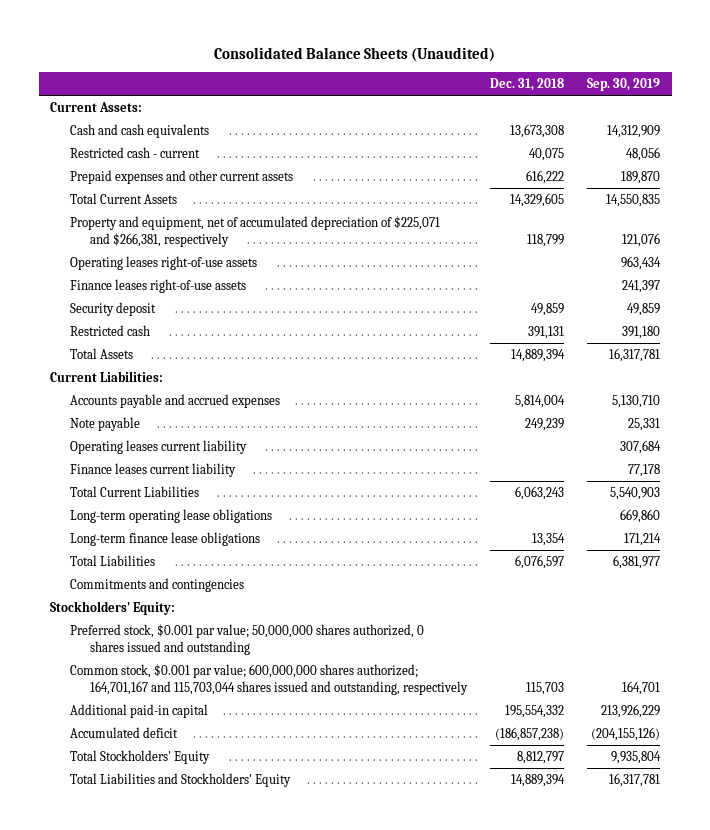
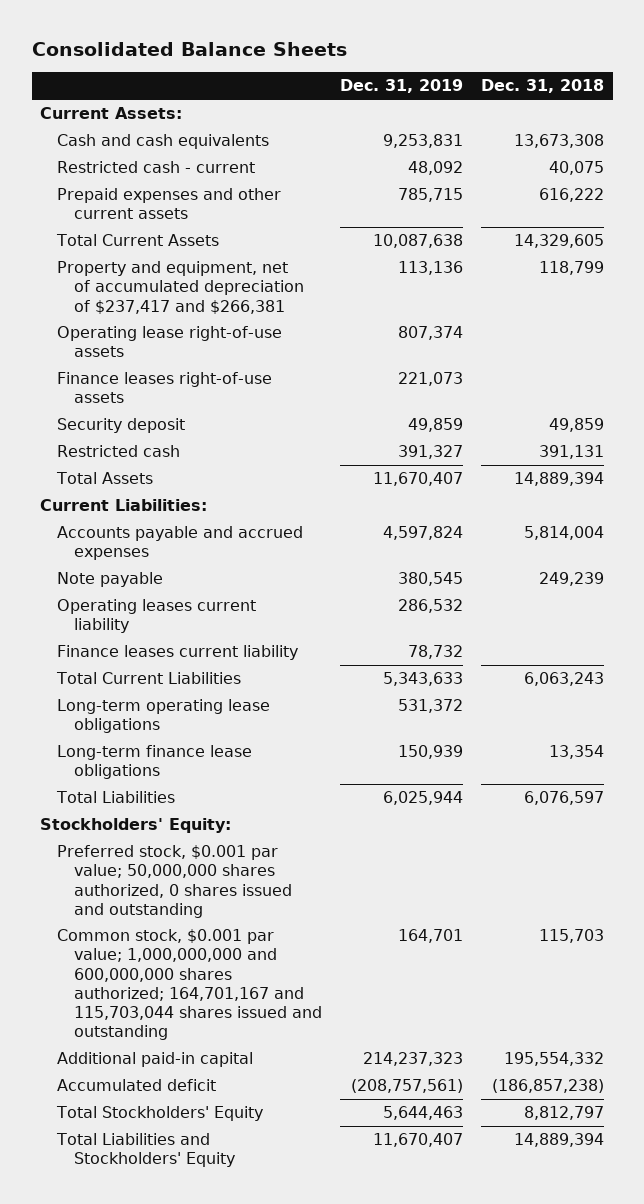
- Consolidated Balance Sheets (Unaudited)
+ Consolidated Balance Sheets
- | Dec. 31, 2018 | Sep. 30, 2019
+ | Dec. 31, 2019 | Dec. 31, 2018
- Property and equipment, net of accumulated depreciation of $225,071 and $266,381, respectively | 118,799 | 121,076
- Operating leases right-of-use assets | | 963,434
+ Property and equipment, net of accumulated depreciation of $237,417 and $266,381 | 113,136 | 118,799
+ Operating lease right-of-use assets | 807,374 |
- Commitments and contingencies
- Common stock, $0.001 par value; 600,000,000 shares authorized; 164,701,167 and 115,703,044 shares issued and outstanding, respectively | 115,703 | 164,701
+ Common stock, $0.001 par value; 1,000,000,000 and 600,000,000 shares authorized; 164,701,167 and 115,703,044 shares issued and outstanding | 164,701 | 115,703

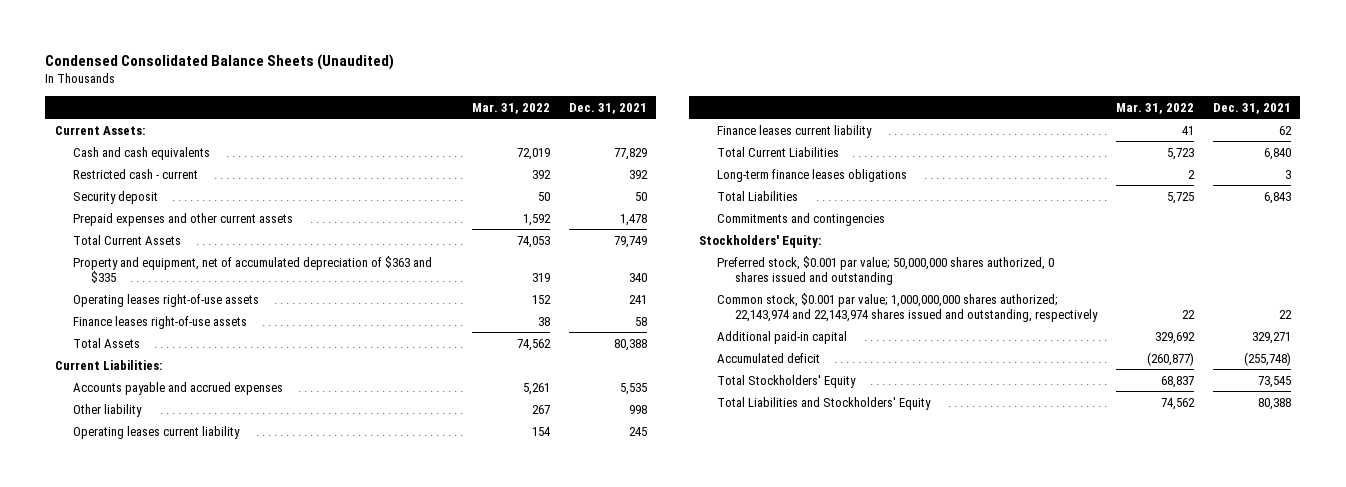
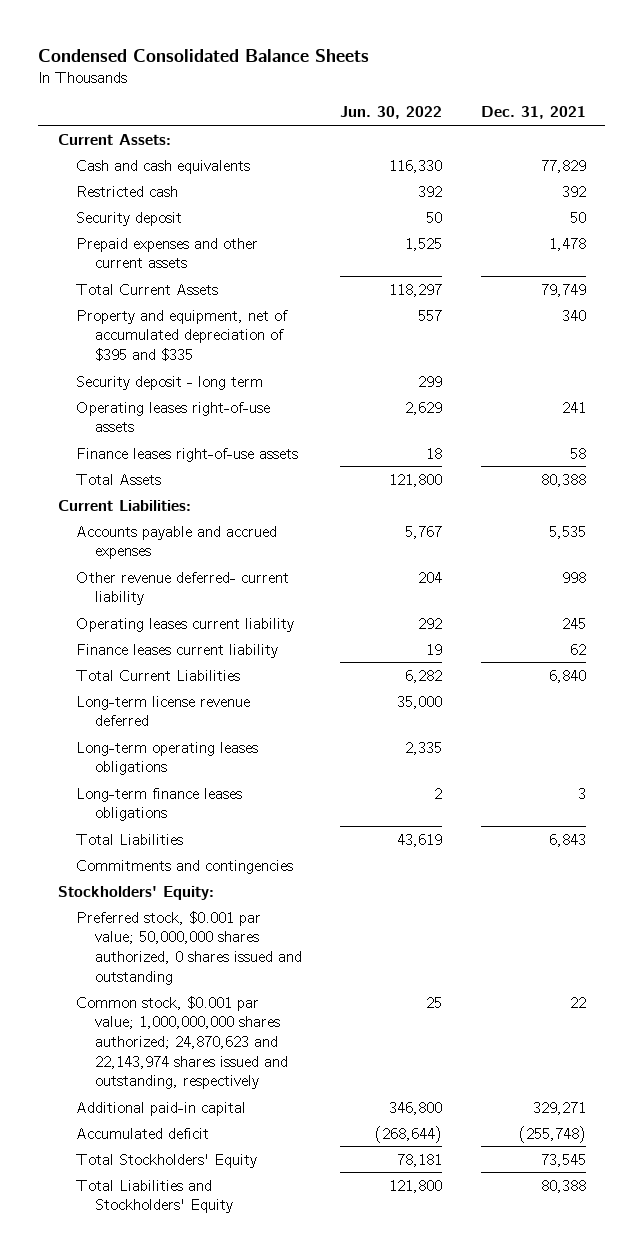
- Condensed Consolidated Balance Sheets (Unaudited)
+ Condensed Consolidated Balance Sheets
- | Mar. 31, 2022 | Dec. 31, 2021
+ | Jun. 30, 2022 | Dec. 31, 2021
- Restricted cash - current | 392 | 392
+ Restricted cash | 392 | 392
- Property and equipment, net of accumulated depreciation of $363 and $335 | 319 | 340
+ Property and equipment, net of accumulated depreciation of $395 and $335 | 557 | 340
+ Security deposit - long term | 299 |
- Other liability | 267 | 998
+ Other revenue deferred- current liability | 204 | 998
+ Long-term license revenue deferred | 35,000 |
+ Long-term operating leases obligations | 2,335 |
- Common stock, $0.001 par value; 1,000,000,000 shares authorized; 22,143,974 and 22,143,974 shares issued and outstanding, respectively | 22 | 22
+ Common stock, $0.001 par value; 1,000,000,000 shares authorized; 24,870,623 and 22,143,974 shares issued and outstanding, respectively | 25 | 22

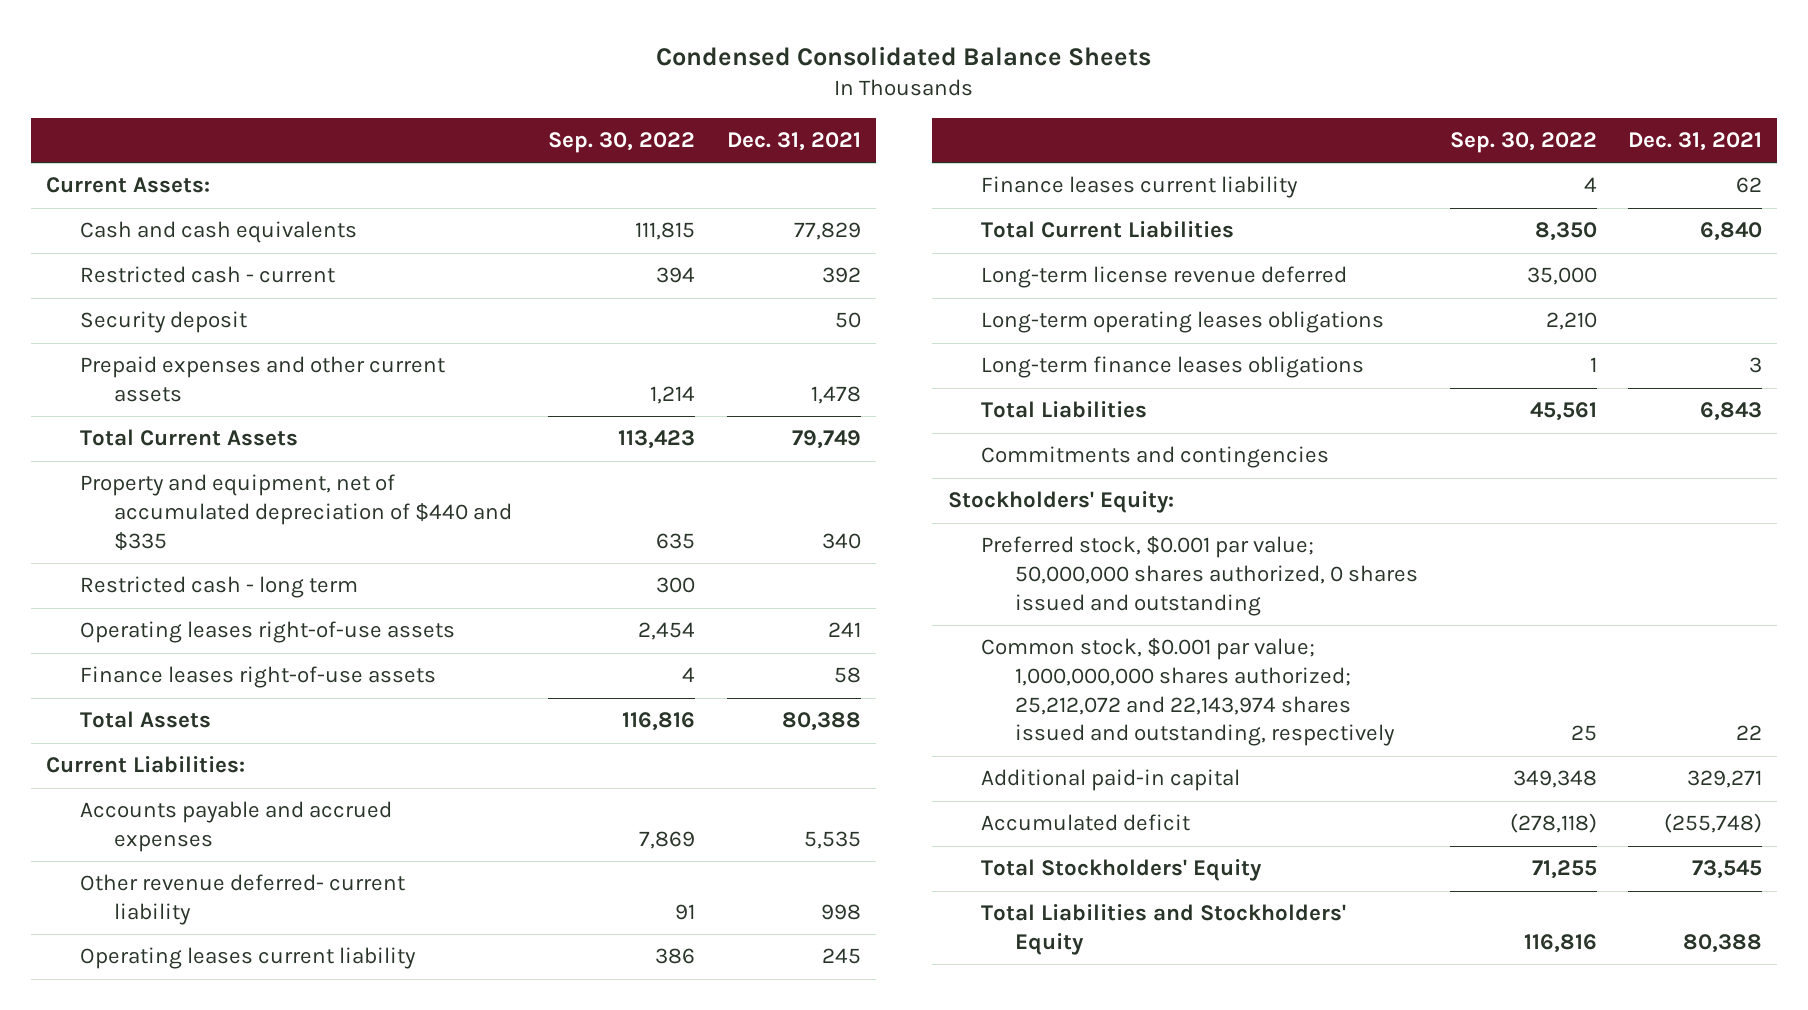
- | Jun. 30, 2022 | Dec. 31, 2021
+ | Sep. 30, 2022 | Dec. 31, 2021
- Restricted cash | 392 | 392
+ Restricted cash - current | 394 | 392
- Property and equipment, net of accumulated depreciation of $395 and $335 | 557 | 340
- Security deposit - long term | 299 |
+ Property and equipment, net of accumulated depreciation of $440 and $335 | 635 | 340
+ Restricted cash - long term | 300 |
- Common stock, $0.001 par value; 1,000,000,000 shares authorized; 24,870,623 and 22,143,974 shares issued and outstanding, respectively | 25 | 22
+ Common stock, $0.001 par value; 1,000,000,000 shares authorized; 25,212,072 and 22,143,974 shares issued and outstanding, respectively | 25 | 22

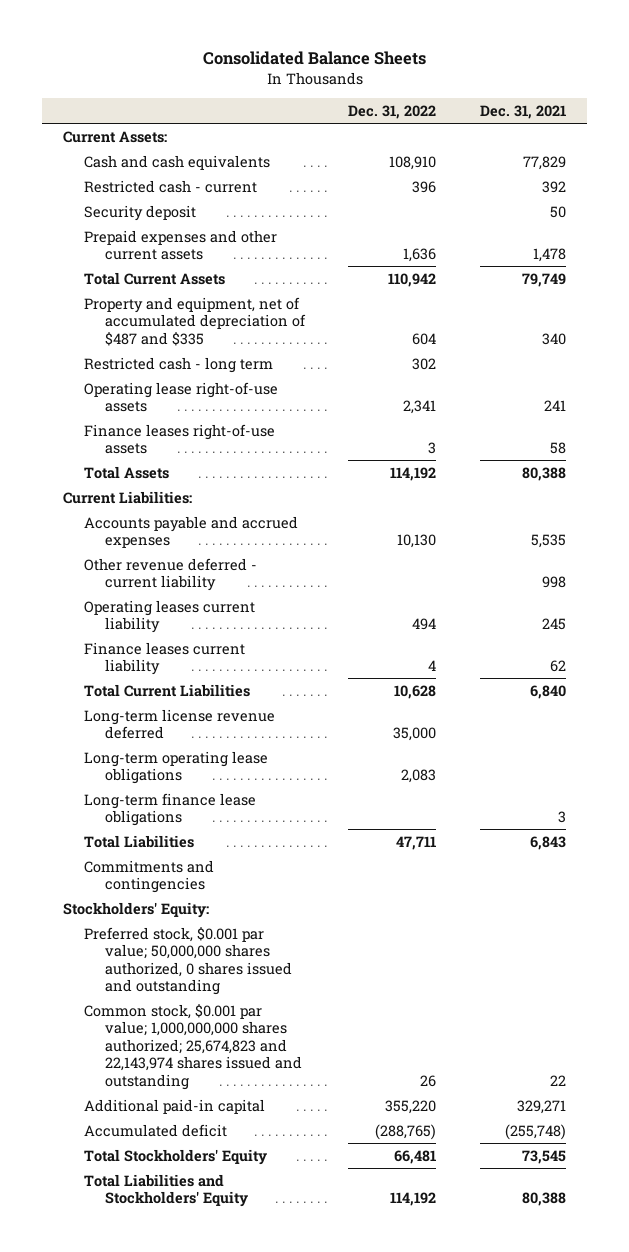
- Condensed Consolidated Balance Sheets
+ Consolidated Balance Sheets
- | Sep. 30, 2022 | Dec. 31, 2021
+ | Dec. 31, 2022 | Dec. 31, 2021
- Property and equipment, net of accumulated depreciation of $440 and $335 | 635 | 340
+ Property and equipment, net of accumulated depreciation of $487 and $335 | 604 | 340
- Operating leases right-of-use assets | 2,454 | 241
+ Operating lease right-of-use assets | 2,341 | 241
- Other revenue deferred- current liability | 91 | 998
+ Other revenue deferred - current liability | | 998
- Long-term operating leases obligations | 2,210 |
- Long-term finance leases obligations | 1 | 3
+ Long-term operating lease obligations | 2,083 |
+ Long-term finance lease obligations | | 3
- Common stock, $0.001 par value; 1,000,000,000 shares authorized; 25,212,072 and 22,143,974 shares issued and outstanding, respectively | 25 | 22
+ Common stock, $0.001 par value; 1,000,000,000 shares authorized; 25,674,823 and 22,143,974 shares issued and outstanding | 26 | 22

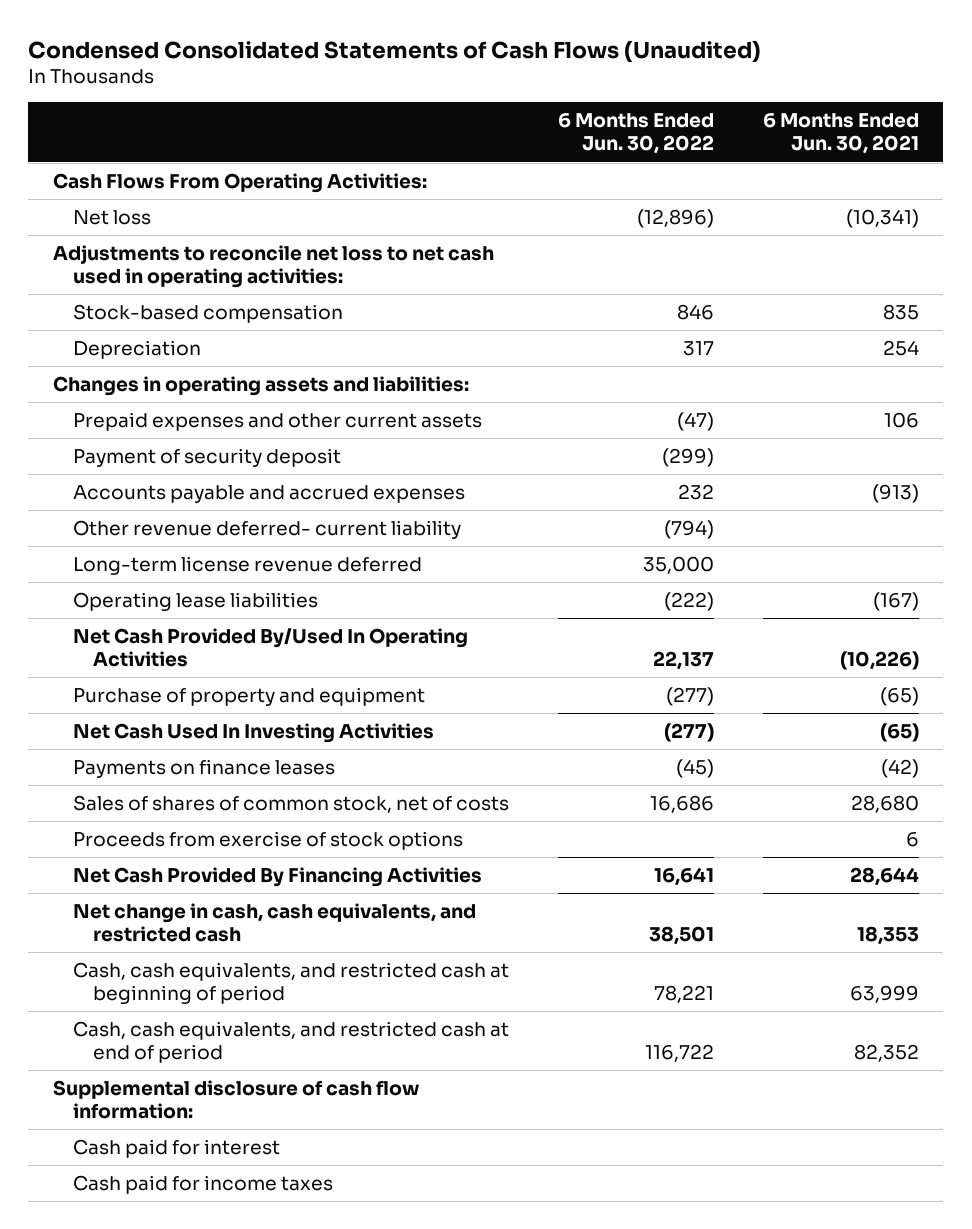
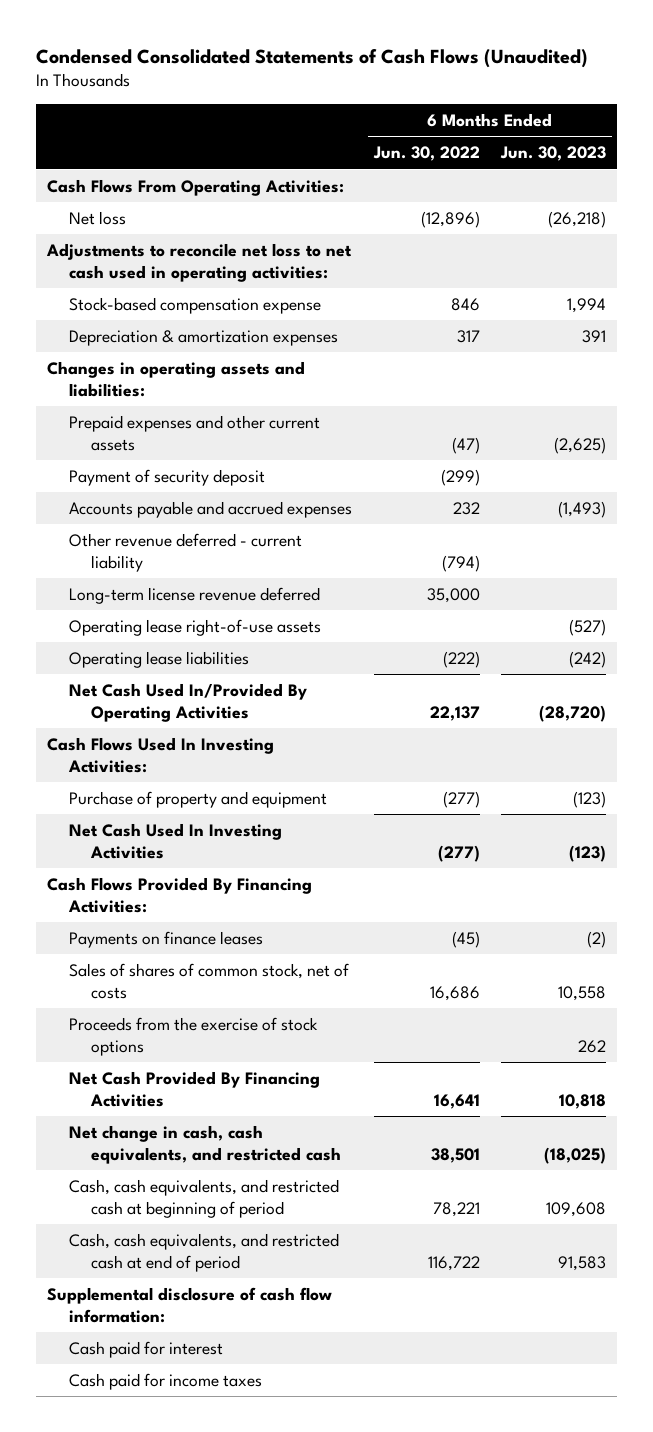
- | 6 Months Ended Jun. 30, 2022 | 6 Months Ended Jun. 30, 2021
+ | 6 Months Ended Jun. 30, 2022 | 6 Months Ended Jun. 30, 2023
- Stock-based compensation | 846 | 835
- Depreciation | 317 | 254
+ Stock-based compensation expense | 846 | 1,994
+ Depreciation & amortization expenses | 317 | 391
- Other revenue deferred- current liability | (794) |
+ Other revenue deferred - current liability | (794) |
+ Operating lease right-of-use assets | | (527)
- Net Cash Provided By/Used In Operating Activities | 22,137 | (10,226)
+ Net Cash Used In/Provided By Operating Activities | 22,137 | (28,720)
+ Cash Flows Used In Investing Activities:
+ Cash Flows Provided By Financing Activities:
- Proceeds from exercise of stock options | | 6
+ Proceeds from the exercise of stock options | | 262

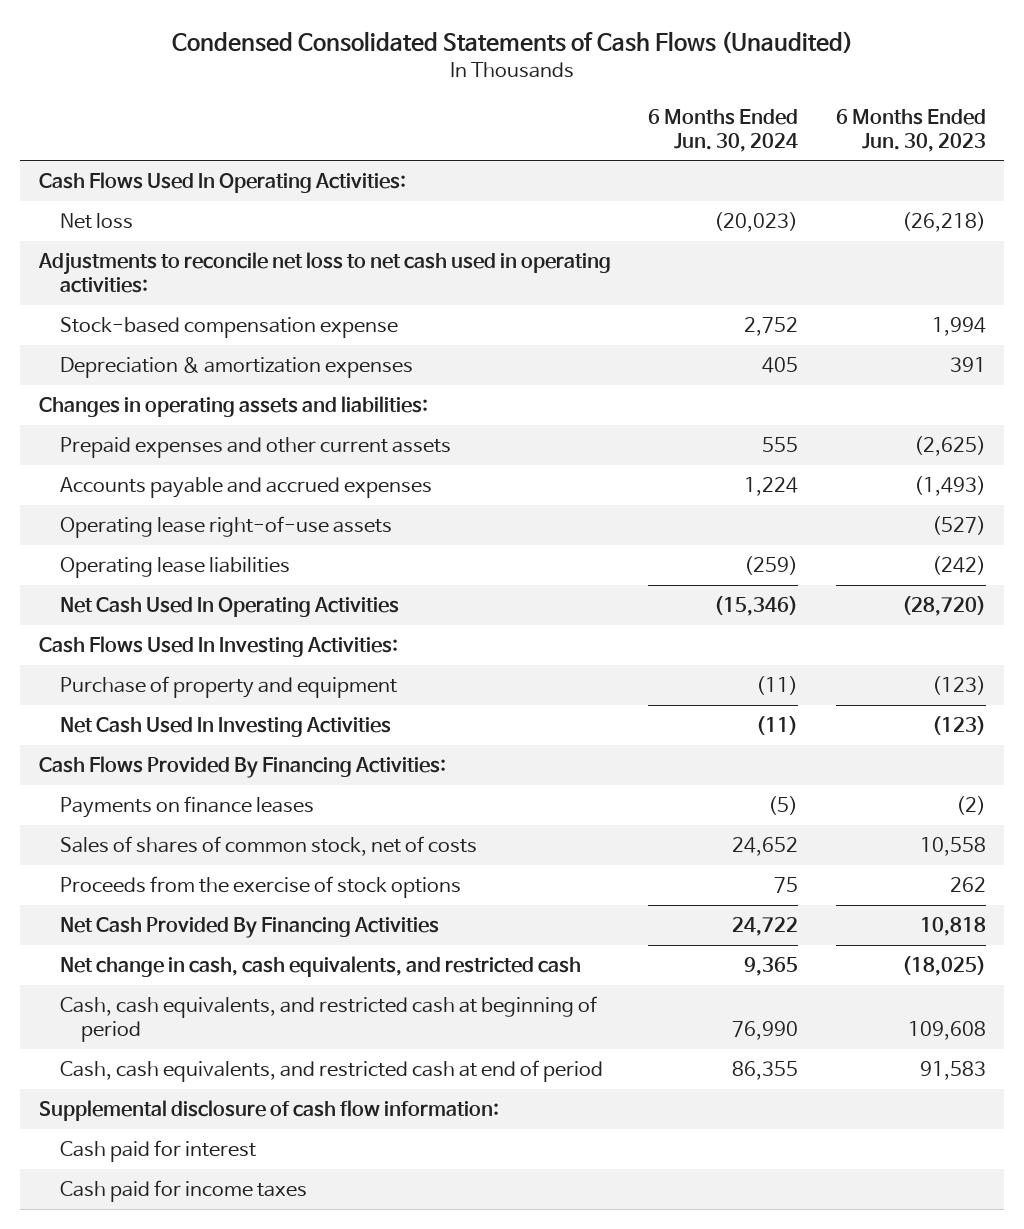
- | 6 Months Ended Jun. 30, 2022 | 6 Months Ended Jun. 30, 2023
+ | 6 Months Ended Jun. 30, 2024 | 6 Months Ended Jun. 30, 2023
- Cash Flows From Operating Activities:
+ Cash Flows Used In Operating Activities:
- Payment of security deposit | (299) |
- Other revenue deferred - current liability | (794) |
- Long-term license revenue deferred | 35,000 |
- Net Cash Used In/Provided By Operating Activities | 22,137 | (28,720)
+ Net Cash Used In Operating Activities | (15,346) | (28,720)

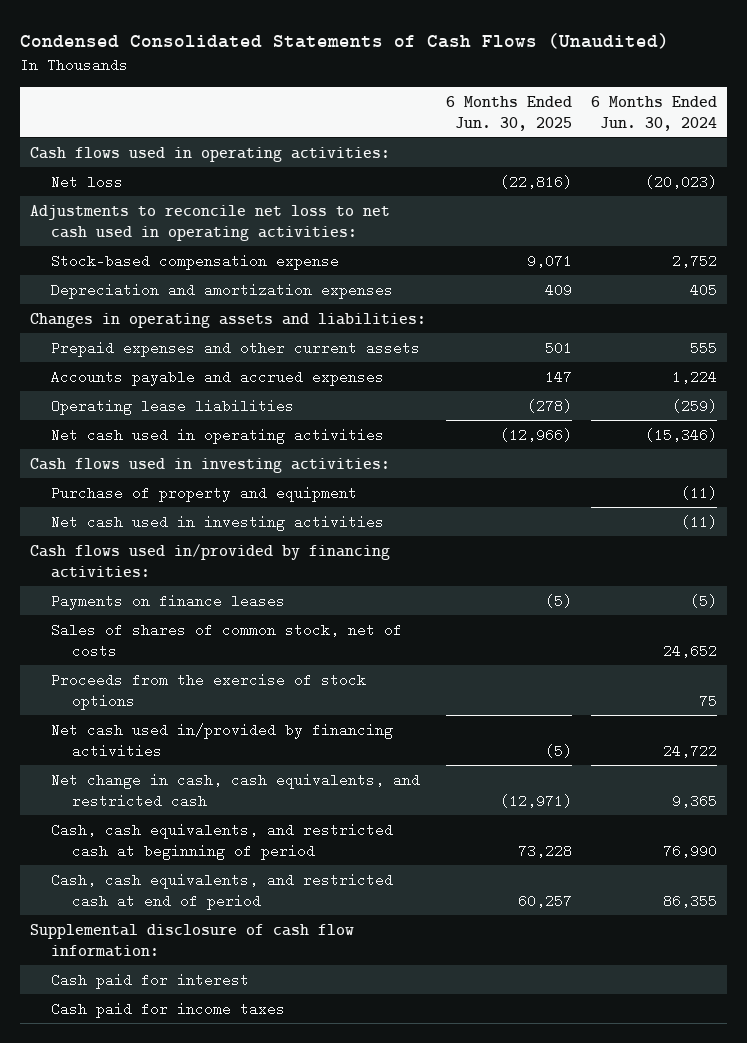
- | 6 Months Ended Jun. 30, 2024 | 6 Months Ended Jun. 30, 2023
+ | 6 Months Ended Jun. 30, 2025 | 6 Months Ended Jun. 30, 2024
- Cash Flows Used In Operating Activities:
+ Cash flows used in operating activities:
- Depreciation & amortization expenses | 405 | 391
+ Depreciation and amortization expenses | 409 | 405
- Operating lease right-of-use assets | | (527)
- Net Cash Used In Operating Activities | (15,346) | (28,720)
- Cash Flows Used In Investing Activities:
+ Net cash used in operating activities | (12,966) | (15,346)
+ Cash flows used in investing activities:
- Net Cash Used In Investing Activities | (11) | (123)
- Cash Flows Provided By Financing Activities:
+ Net cash used in investing activities | | (11)
+ Cash flows used in/provided by financing activities:
- Net Cash Provided By Financing Activities | 24,722 | 10,818
+ Net cash used in/provided by financing activities | (5) | 24,722

